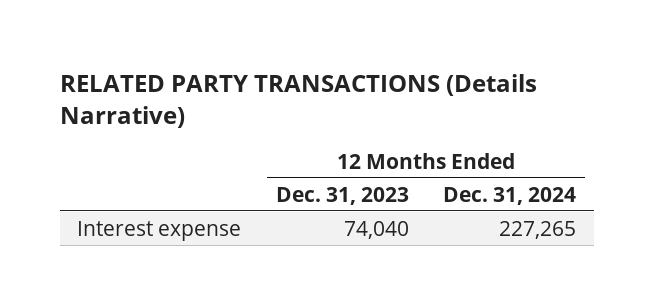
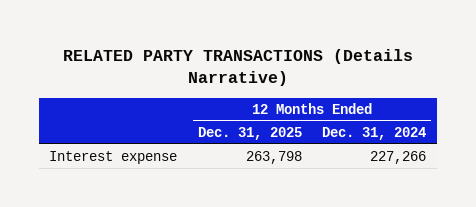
- | 12 Months Ended Dec. 31, 2023 | 12 Months Ended Dec. 31, 2024
+ | 12 Months Ended Dec. 31, 2025 | 12 Months Ended Dec. 31, 2024
- Interest expense | 74,040 | 227,265
+ Interest expense | 263,798 | 227,266

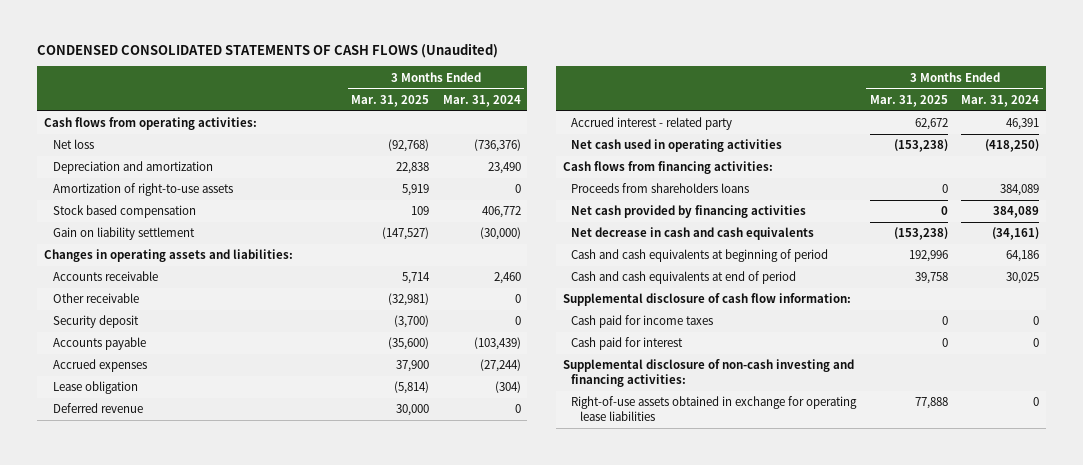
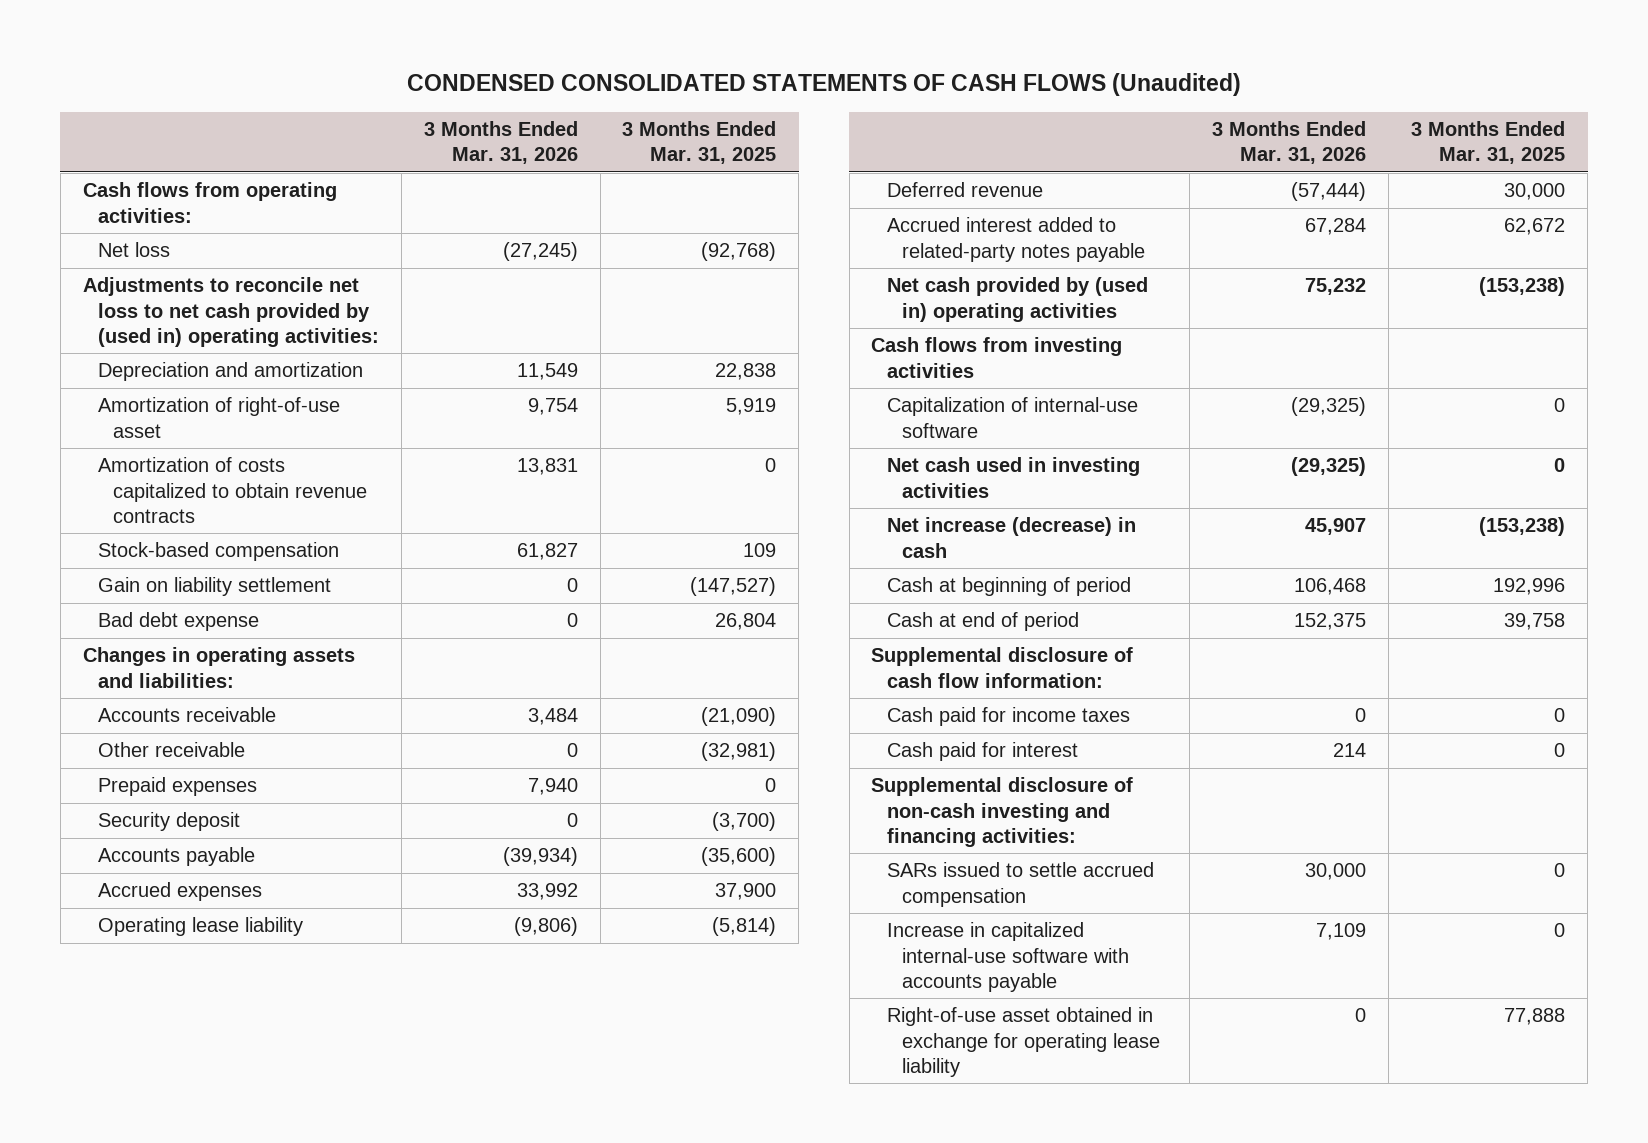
- | 3 Months Ended Mar. 31, 2025 | 3 Months Ended Mar. 31, 2024
+ | 3 Months Ended Mar. 31, 2026 | 3 Months Ended Mar. 31, 2025
+ Adjustments to reconcile net loss to net cash provided by (used in) operating activities:
- Amortization of right-to-use assets | 5,919 | 0
- Stock based compensation | 109 | 406,772
+ Amortization of right-of-use asset | 9,754 | 5,919
+ Amortization of costs capitalized to obtain revenue contracts | 13,831 | 0
+ Stock-based compensation | 61,827 | 109
+ Bad debt expense | 0 | 26,804
- Accounts receivable | 5,714 | 2,460
+ Accounts receivable | 3,484 | (21,090)
+ Prepaid expenses | 7,940 | 0
- Lease obligation | (5,814) | (304)
+ Operating lease liability | (9,806) | (5,814)
- Accrued interest - related party | 62,672 | 46,391
- Net cash used in operating activities | (153,238) | (418,250)
- Cash flows from financing activities:
- Proceeds from shareholders loans | 0 | 384,089
- Net cash provided by financing activities | 0 | 384,089
- Net decrease in cash and cash equivalents | (153,238) | (34,161)
- Cash and cash equivalents at beginning of period | 192,996 | 64,186
- Cash and cash equivalents at end of period | 39,758 | 30,025
+ Accrued interest added to related-party notes payable | 67,284 | 62,672
+ Net cash provided by (used in) operating activities | 75,232 | (153,238)
+ Cash flows from investing activities
+ Capitalization of internal-use software | (29,325) | 0
+ Net cash used in investing activities | (29,325) | 0
+ Net increase (decrease) in cash | 45,907 | (153,238)
+ Cash at beginning of period | 106,468 | 192,996
+ Cash at end of period | 152,375 | 39,758
- Right-of-use assets obtained in exchange for operating lease liabilities | 77,888 | 0
+ SARs issued to settle accrued compensation | 30,000 | 0
+ Increase in capitalized internal-use software with accounts payable | 7,109 | 0
+ Right-of-use asset obtained in exchange for operating lease liability | 0 | 77,888

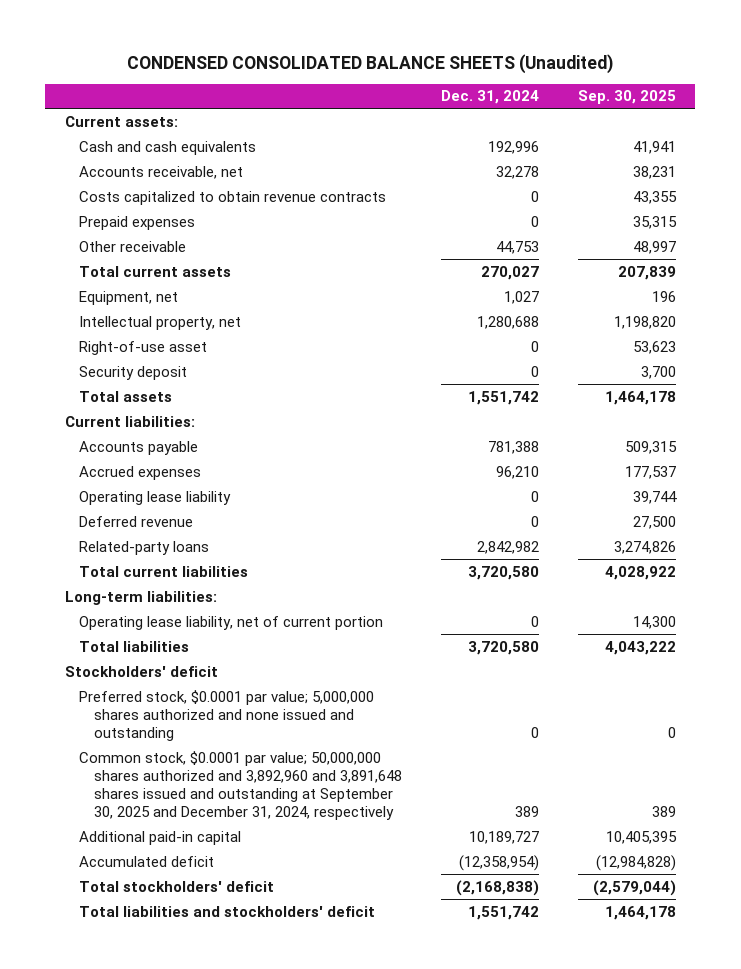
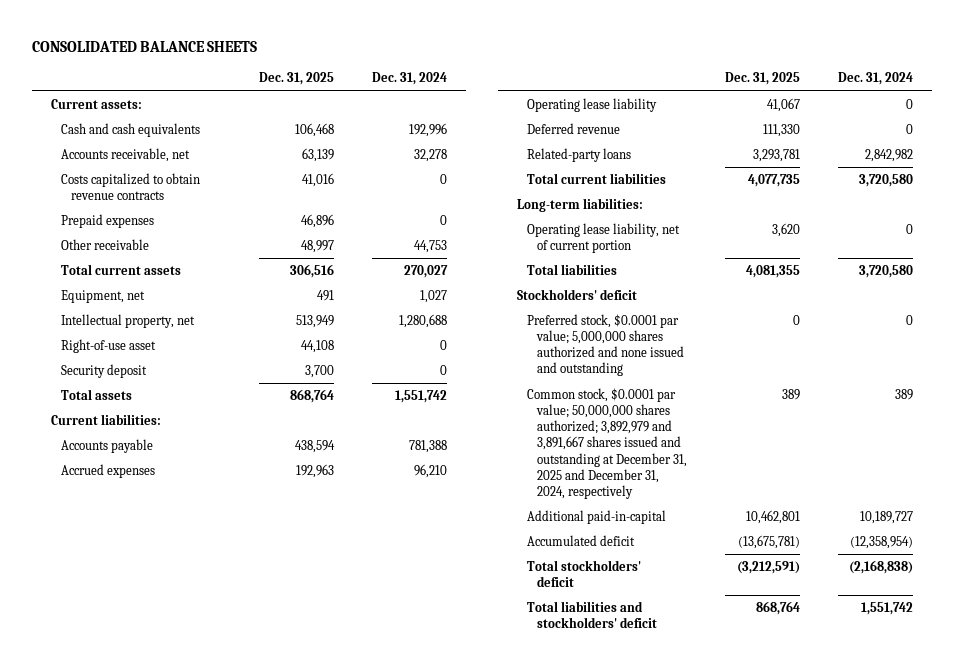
- CONDENSED CONSOLIDATED BALANCE SHEETS (Unaudited)
+ CONSOLIDATED BALANCE SHEETS
- | Dec. 31, 2024 | Sep. 30, 2025
+ | Dec. 31, 2025 | Dec. 31, 2024
- Common stock, $0.0001 par value; 50,000,000 shares authorized and 3,892,960 and 3,891,648 shares issued and outstanding at September 30, 2025 and December 31, 2024, respectively | 389 | 389
- Additional paid-in capital | 10,189,727 | 10,405,395
+ Common stock, $0.0001 par value; 50,000,000 shares authorized; 3,892,979 and 3,891,667 shares issued and outstanding at December 31, 2025 and December 31, 2024, respectively | 389 | 389
+ Additional paid-in-capital | 10,462,801 | 10,189,727

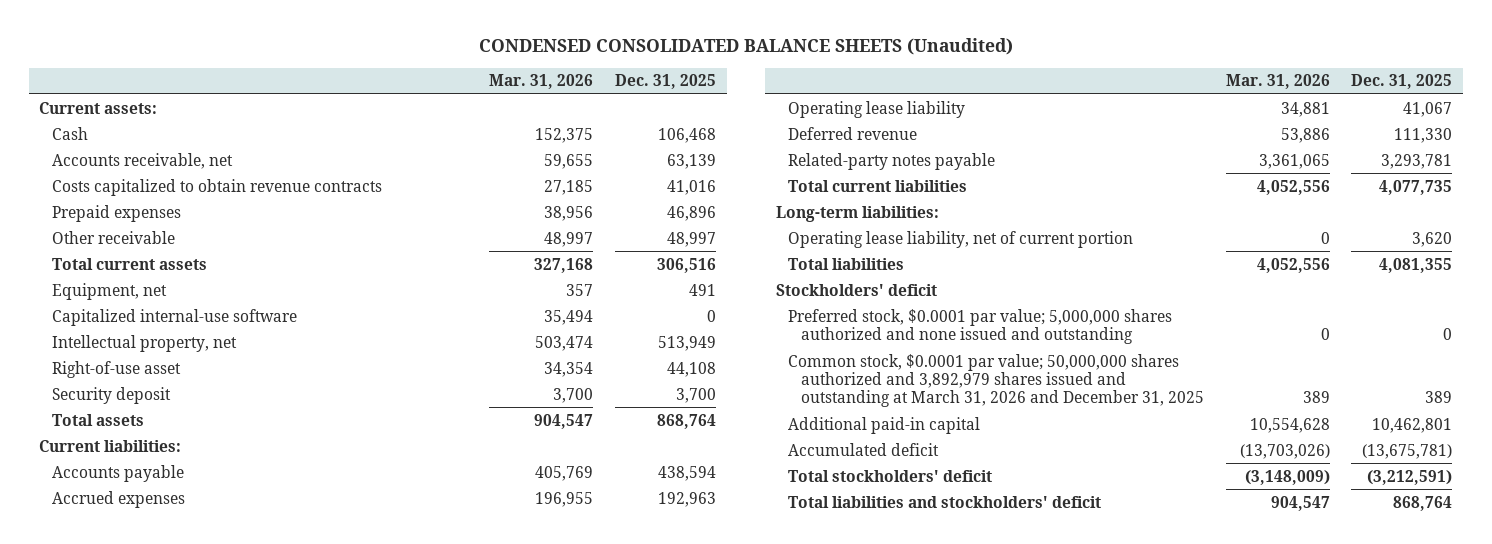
- CONSOLIDATED BALANCE SHEETS
+ CONDENSED CONSOLIDATED BALANCE SHEETS (Unaudited)
- | Dec. 31, 2025 | Dec. 31, 2024
+ | Mar. 31, 2026 | Dec. 31, 2025
- Cash and cash equivalents | 106,468 | 192,996
+ Cash | 152,375 | 106,468
+ Capitalized internal-use software | 35,494 | 0
- Related-party loans | 3,293,781 | 2,842,982
+ Related-party notes payable | 3,361,065 | 3,293,781
- Common stock, $0.0001 par value; 50,000,000 shares authorized; 3,892,979 and 3,891,667 shares issued and outstanding at December 31, 2025 and December 31, 2024, respectively | 389 | 389
- Additional paid-in-capital | 10,462,801 | 10,189,727
+ Common stock, $0.0001 par value; 50,000,000 shares authorized and 3,892,979 shares issued and outstanding at March 31, 2026 and December 31, 2025 | 389 | 389
+ Additional paid-in capital | 10,554,628 | 10,462,801

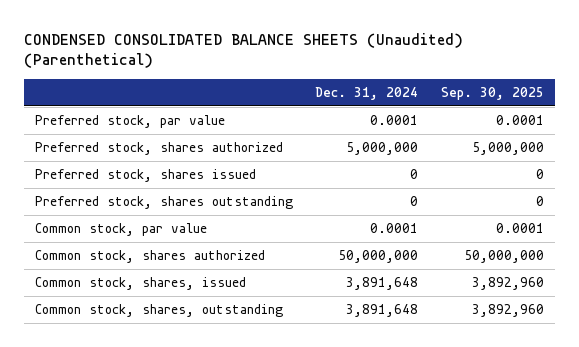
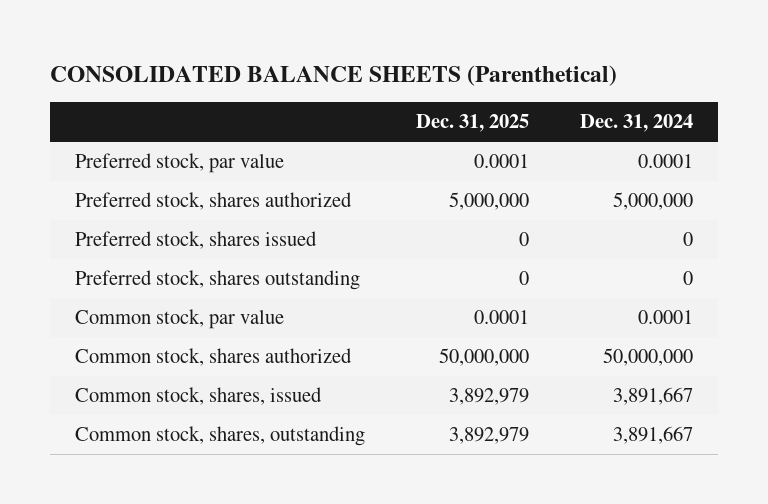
- CONDENSED CONSOLIDATED BALANCE SHEETS (Unaudited) (Parenthetical)
+ CONSOLIDATED BALANCE SHEETS (Parenthetical)
- | Dec. 31, 2024 | Sep. 30, 2025
+ | Dec. 31, 2025 | Dec. 31, 2024
- Common stock, shares, issued | 3,891,648 | 3,892,960
- Common stock, shares, outstanding | 3,891,648 | 3,892,960
+ Common stock, shares, issued | 3,892,979 | 3,891,667
+ Common stock, shares, outstanding | 3,892,979 | 3,891,667

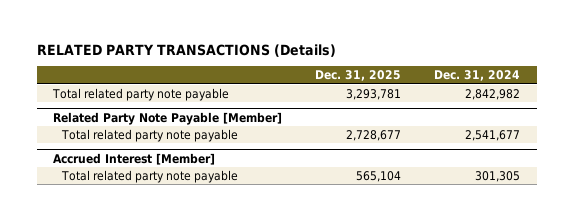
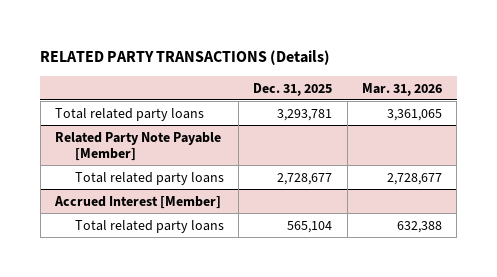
- | Dec. 31, 2025 | Dec. 31, 2024
+ | Dec. 31, 2025 | Mar. 31, 2026
- Total related party note payable | 3,293,781 | 2,842,982
+ Total related party loans | 3,293,781 | 3,361,065
@ Related Party Note Payable [Member]
- Total related party note payable | 2,728,677 | 2,541,677
+ Total related party loans | 2,728,677 | 2,728,677
@ Accrued Interest [Member]
- Total related party note payable | 565,104 | 301,305
+ Total related party loans | 565,104 | 632,388

